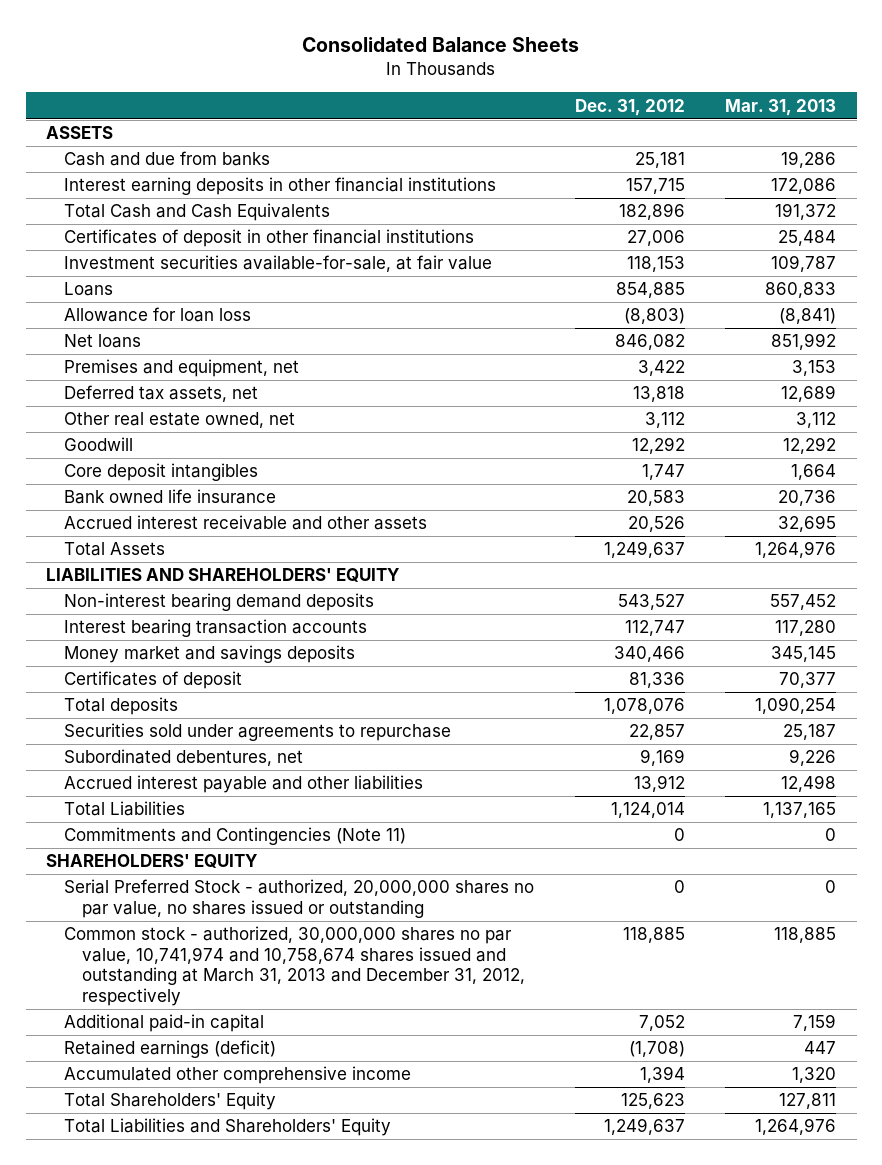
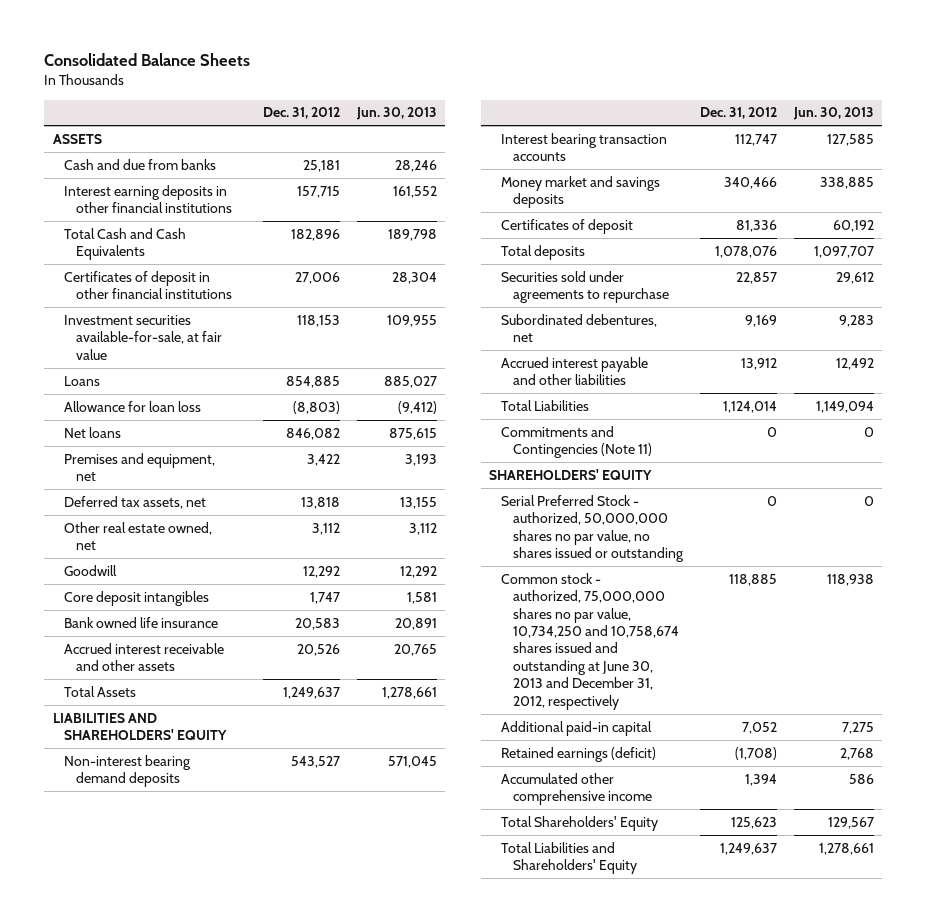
- | Dec. 31, 2012 | Mar. 31, 2013
+ | Dec. 31, 2012 | Jun. 30, 2013
- Serial Preferred Stock - authorized, 20,000,000 shares no par value, no shares issued or outstanding | 0 | 0
- Common stock - authorized, 30,000,000 shares no par value, 10,741,974 and 10,758,674 shares issued and outstanding at March 31, 2013 and December 31, 2012, respectively | 118,885 | 118,885
+ Serial Preferred Stock - authorized, 50,000,000 shares no par value, no shares issued or outstanding | 0 | 0
+ Common stock - authorized, 75,000,000 shares no par value, 10,734,250 and 10,758,674 shares issued and outstanding at June 30, 2013 and December 31, 2012, respectively | 118,885 | 118,938

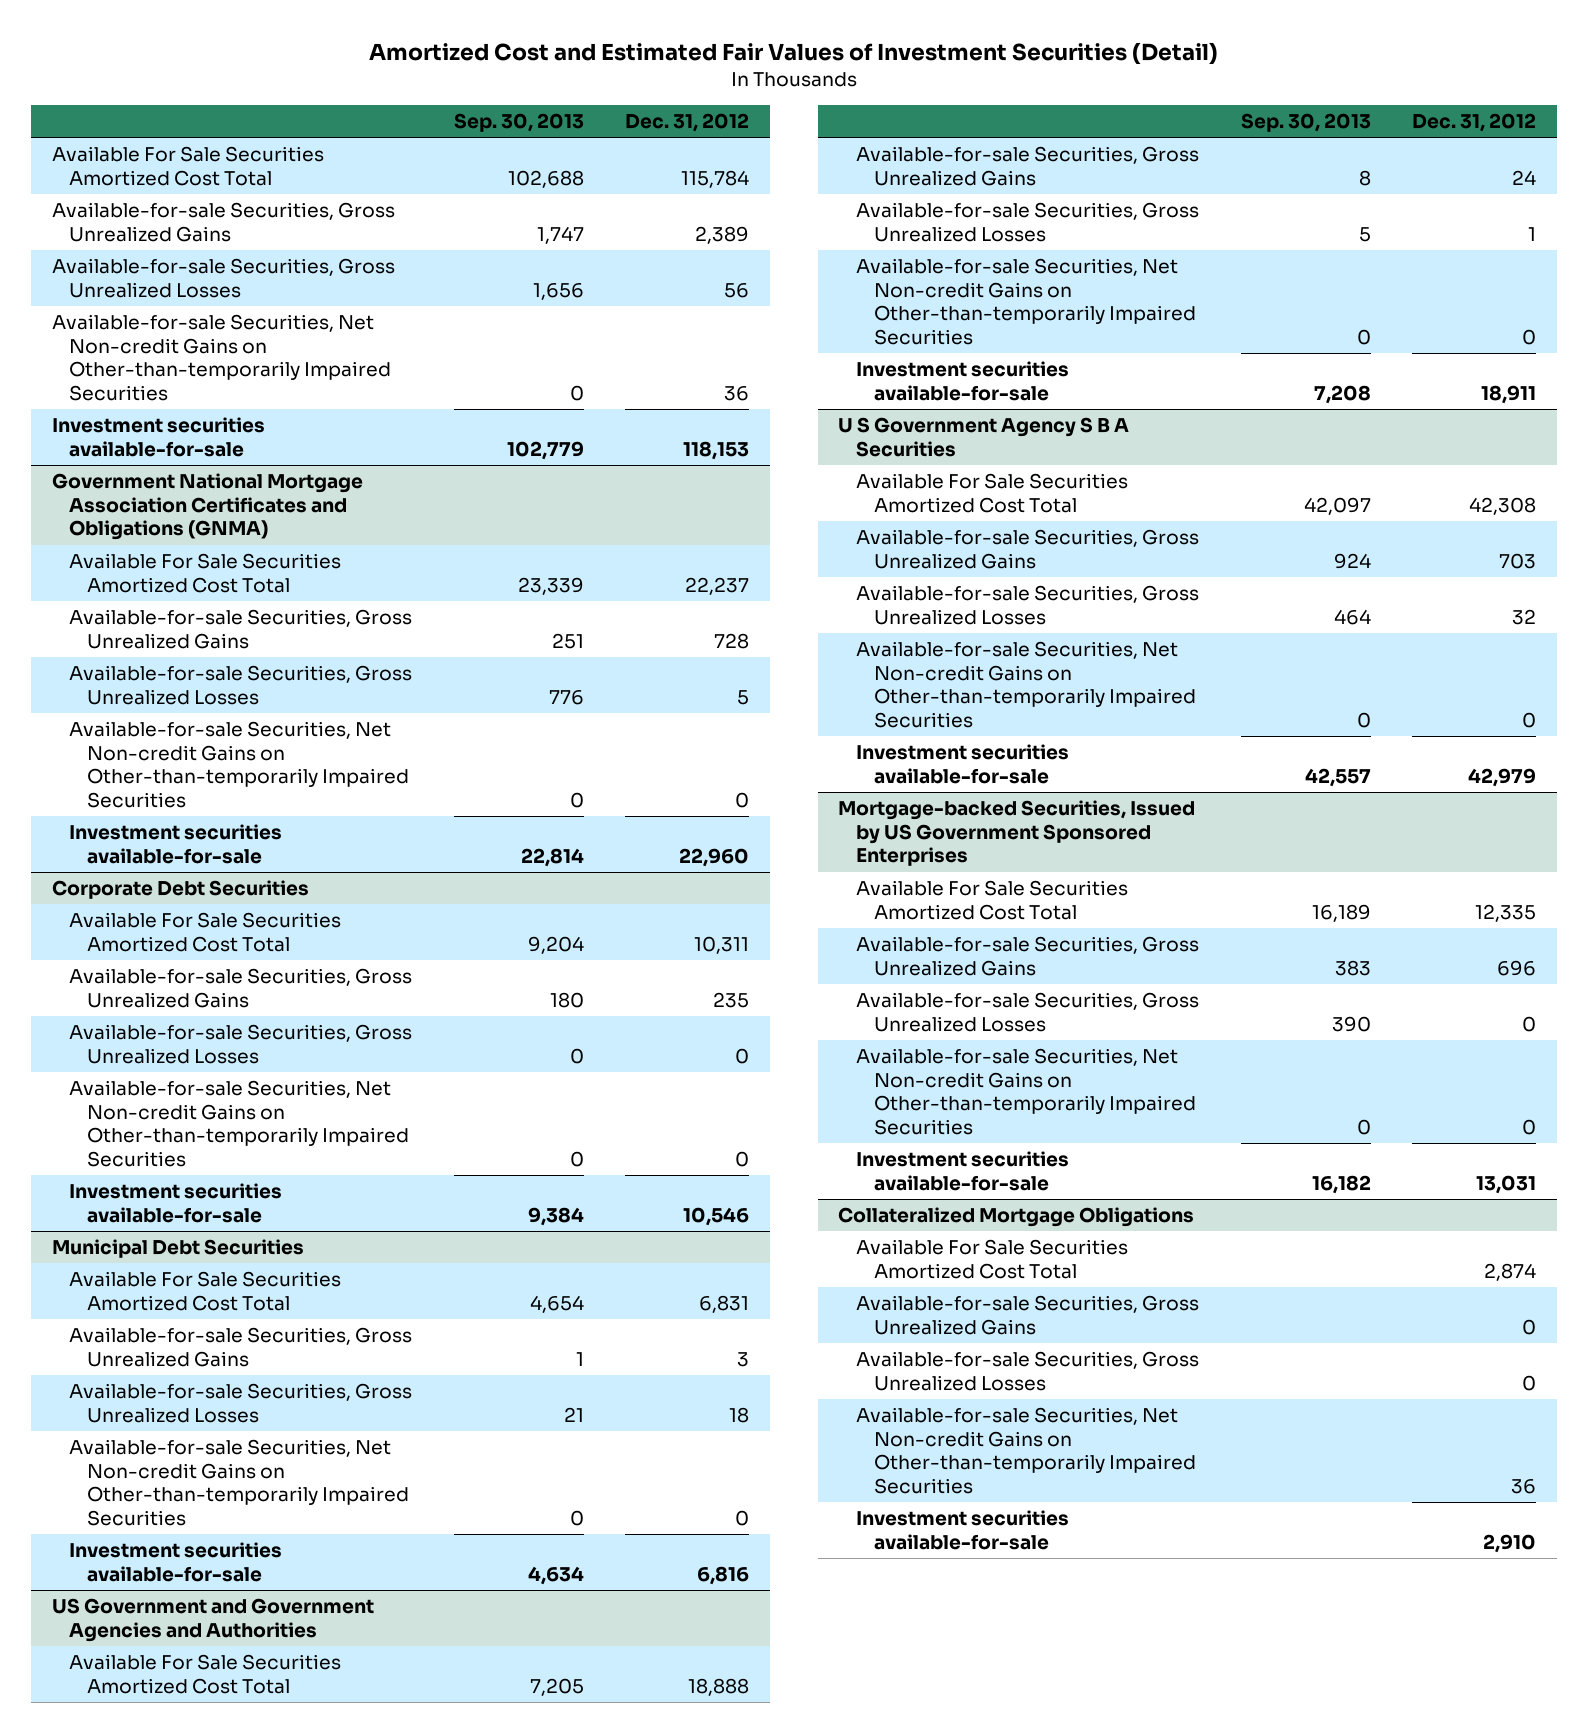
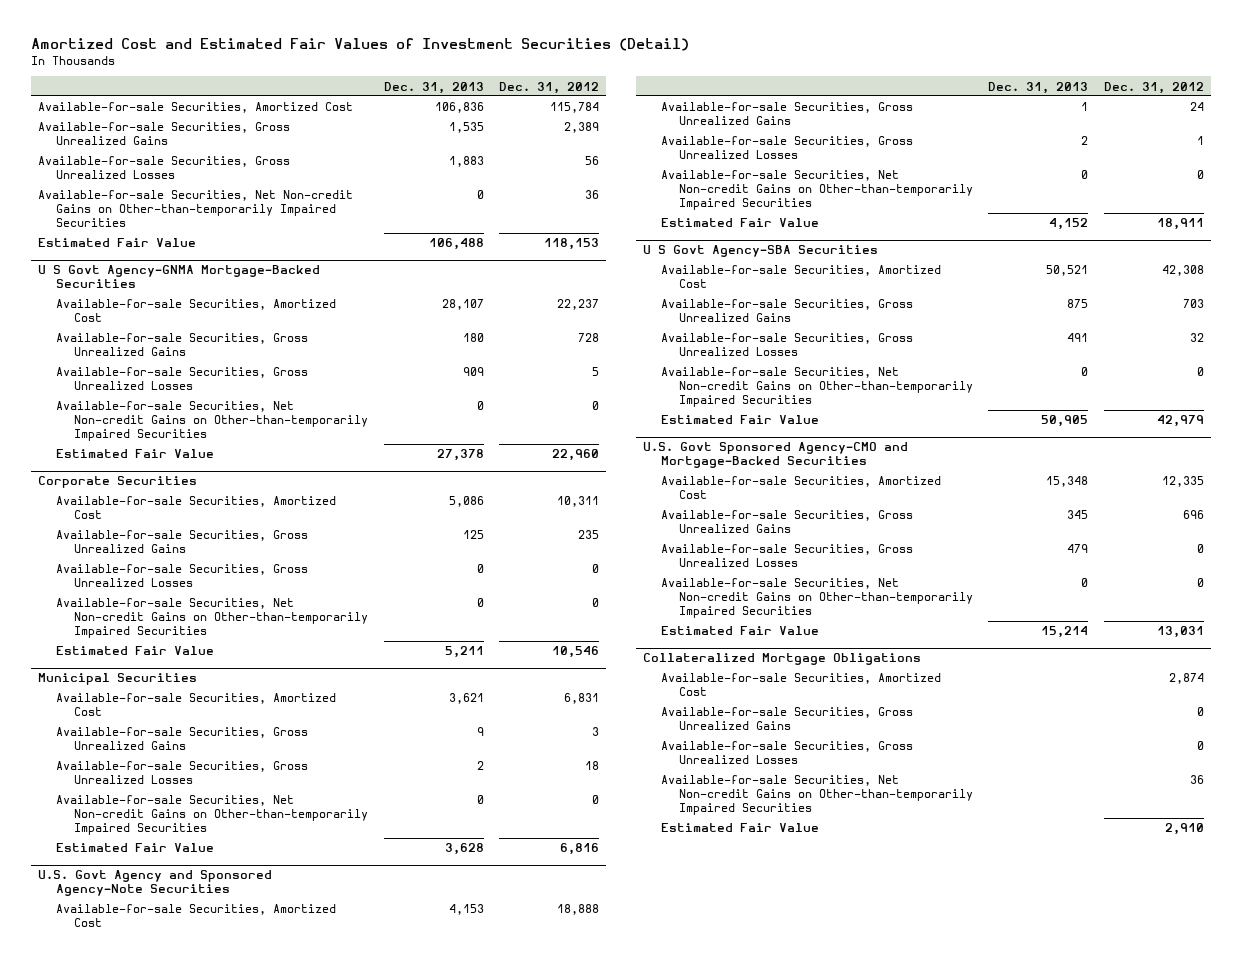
- | Sep. 30, 2013 | Dec. 31, 2012
+ | Dec. 31, 2013 | Dec. 31, 2012
- Available For Sale Securities Amortized Cost Total | 102,688 | 115,784
+ Available-for-sale Securities, Amortized Cost | 106,836 | 115,784
- Investment securities available-for-sale | 102,779 | 118,153
- Government National Mortgage Association Certificates and Obligations (GNMA)
- Available For Sale Securities Amortized Cost Total | 23,339 | 22,237
+ Estimated Fair Value | 106,488 | 118,153
+ U S Govt Agency-GNMA Mortgage-Backed Securities
+ Available-for-sale Securities, Amortized Cost | 28,107 | 22,237
- Investment securities available-for-sale | 22,814 | 22,960
- Corporate Debt Securities
- Available For Sale Securities Amortized Cost Total | 9,204 | 10,311
+ Estimated Fair Value | 27,378 | 22,960
+ Corporate Securities
+ Available-for-sale Securities, Amortized Cost | 5,086 | 10,311
- Investment securities available-for-sale | 9,384 | 10,546
- Municipal Debt Securities
- Available For Sale Securities Amortized Cost Total | 4,654 | 6,831
+ Estimated Fair Value | 5,211 | 10,546
+ Municipal Securities
+ Available-for-sale Securities, Amortized Cost | 3,621 | 6,831
- Investment securities available-for-sale | 4,634 | 6,816
- US Government and Government Agencies and Authorities
- Available For Sale Securities Amortized Cost Total | 7,205 | 18,888
+ Estimated Fair Value | 3,628 | 6,816
+ U.S. Govt Agency and Sponsored Agency-Note Securities
+ Available-for-sale Securities, Amortized Cost | 4,153 | 18,888
- Investment securities available-for-sale | 7,208 | 18,911
- U S Government Agency S B A Securities
- Available For Sale Securities Amortized Cost Total | 42,097 | 42,308
+ Estimated Fair Value | 4,152 | 18,911
+ U S Govt Agency-SBA Securities
+ Available-for-sale Securities, Amortized Cost | 50,521 | 42,308
- Investment securities available-for-sale | 42,557 | 42,979
- Mortgage-backed Securities, Issued by US Government Sponsored Enterprises
- Available For Sale Securities Amortized Cost Total | 16,189 | 12,335
+ Estimated Fair Value | 50,905 | 42,979
+ U.S. Govt Sponsored Agency-CMO and Mortgage-Backed Securities
+ Available-for-sale Securities, Amortized Cost | 15,348 | 12,335
- Investment securities available-for-sale | 16,182 | 13,031
+ Estimated Fair Value | 15,214 | 13,031
@ Collateralized Mortgage Obligations
- Available For Sale Securities Amortized Cost Total | | 2,874
+ Available-for-sale Securities, Amortized Cost | | 2,874
- Investment securities available-for-sale | | 2,910
+ Estimated Fair Value | | 2,910

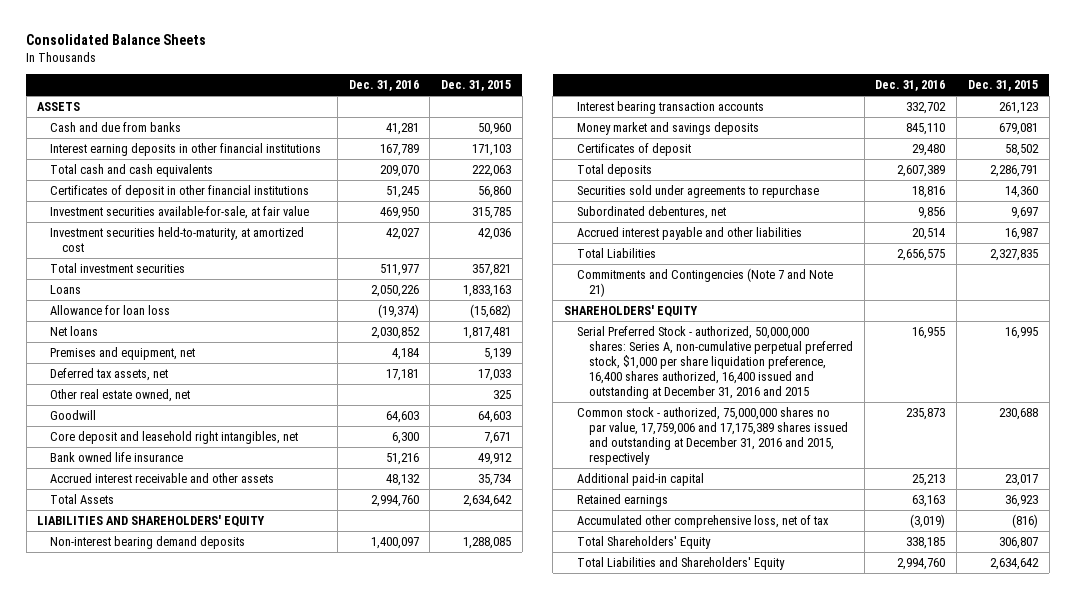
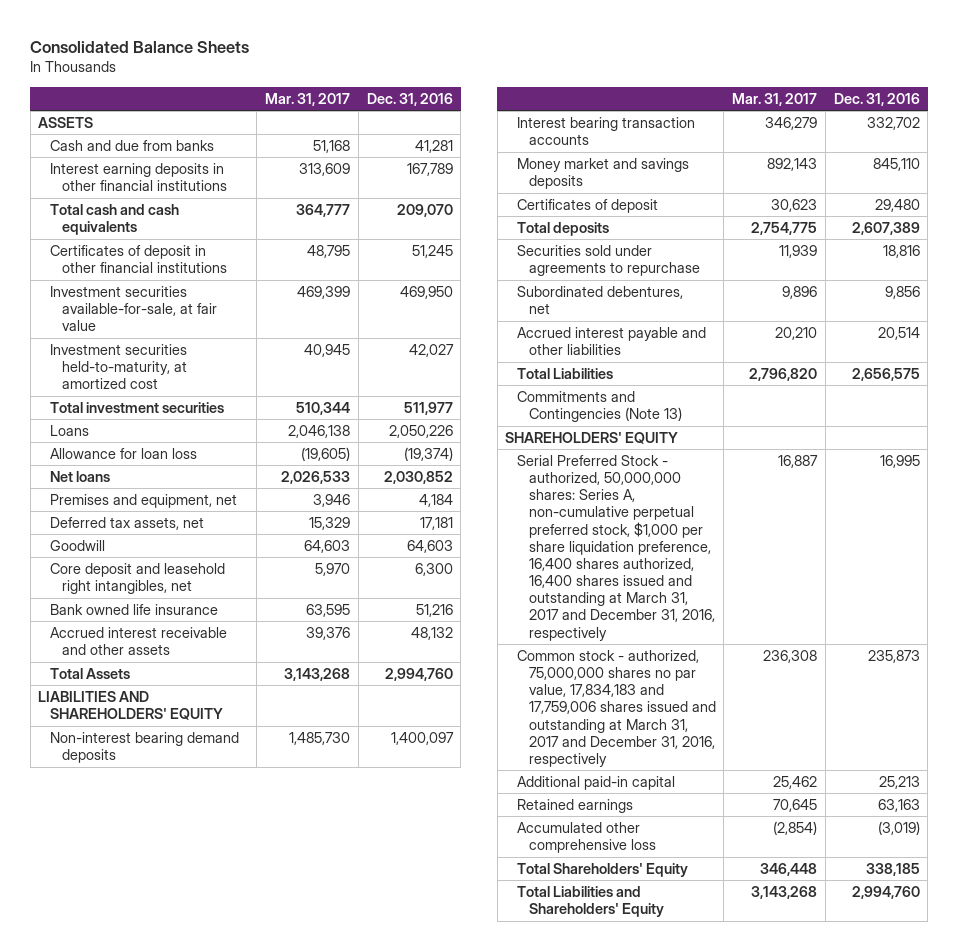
- | Dec. 31, 2016 | Dec. 31, 2015
+ | Mar. 31, 2017 | Dec. 31, 2016
- Other real estate owned, net | | 325
- Commitments and Contingencies (Note 7 and Note 21)
+ Commitments and Contingencies (Note 13)
- Serial Preferred Stock - authorized, 50,000,000 shares: Series A, non-cumulative perpetual preferred stock, $1,000 per share liquidation preference, 16,400 shares authorized, 16,400 issued and outstanding at December 31, 2016 and 2015 | 16,955 | 16,995
- Common stock - authorized, 75,000,000 shares no par value, 17,759,006 and 17,175,389 shares issued and outstanding at December 31, 2016 and 2015, respectively | 235,873 | 230,688
+ Serial Preferred Stock - authorized, 50,000,000 shares: Series A, non-cumulative perpetual preferred stock, $1,000 per share liquidation preference, 16,400 shares authorized, 16,400 shares issued and outstanding at March 31, 2017 and December 31, 2016, respectively | 16,887 | 16,995
+ Common stock - authorized, 75,000,000 shares no par value, 17,834,183 and 17,759,006 shares issued and outstanding at March 31, 2017 and December 31, 2016, respectively | 236,308 | 235,873
- Accumulated other comprehensive loss, net of tax | (3,019) | (816)
+ Accumulated other comprehensive loss | (2,854) | (3,019)

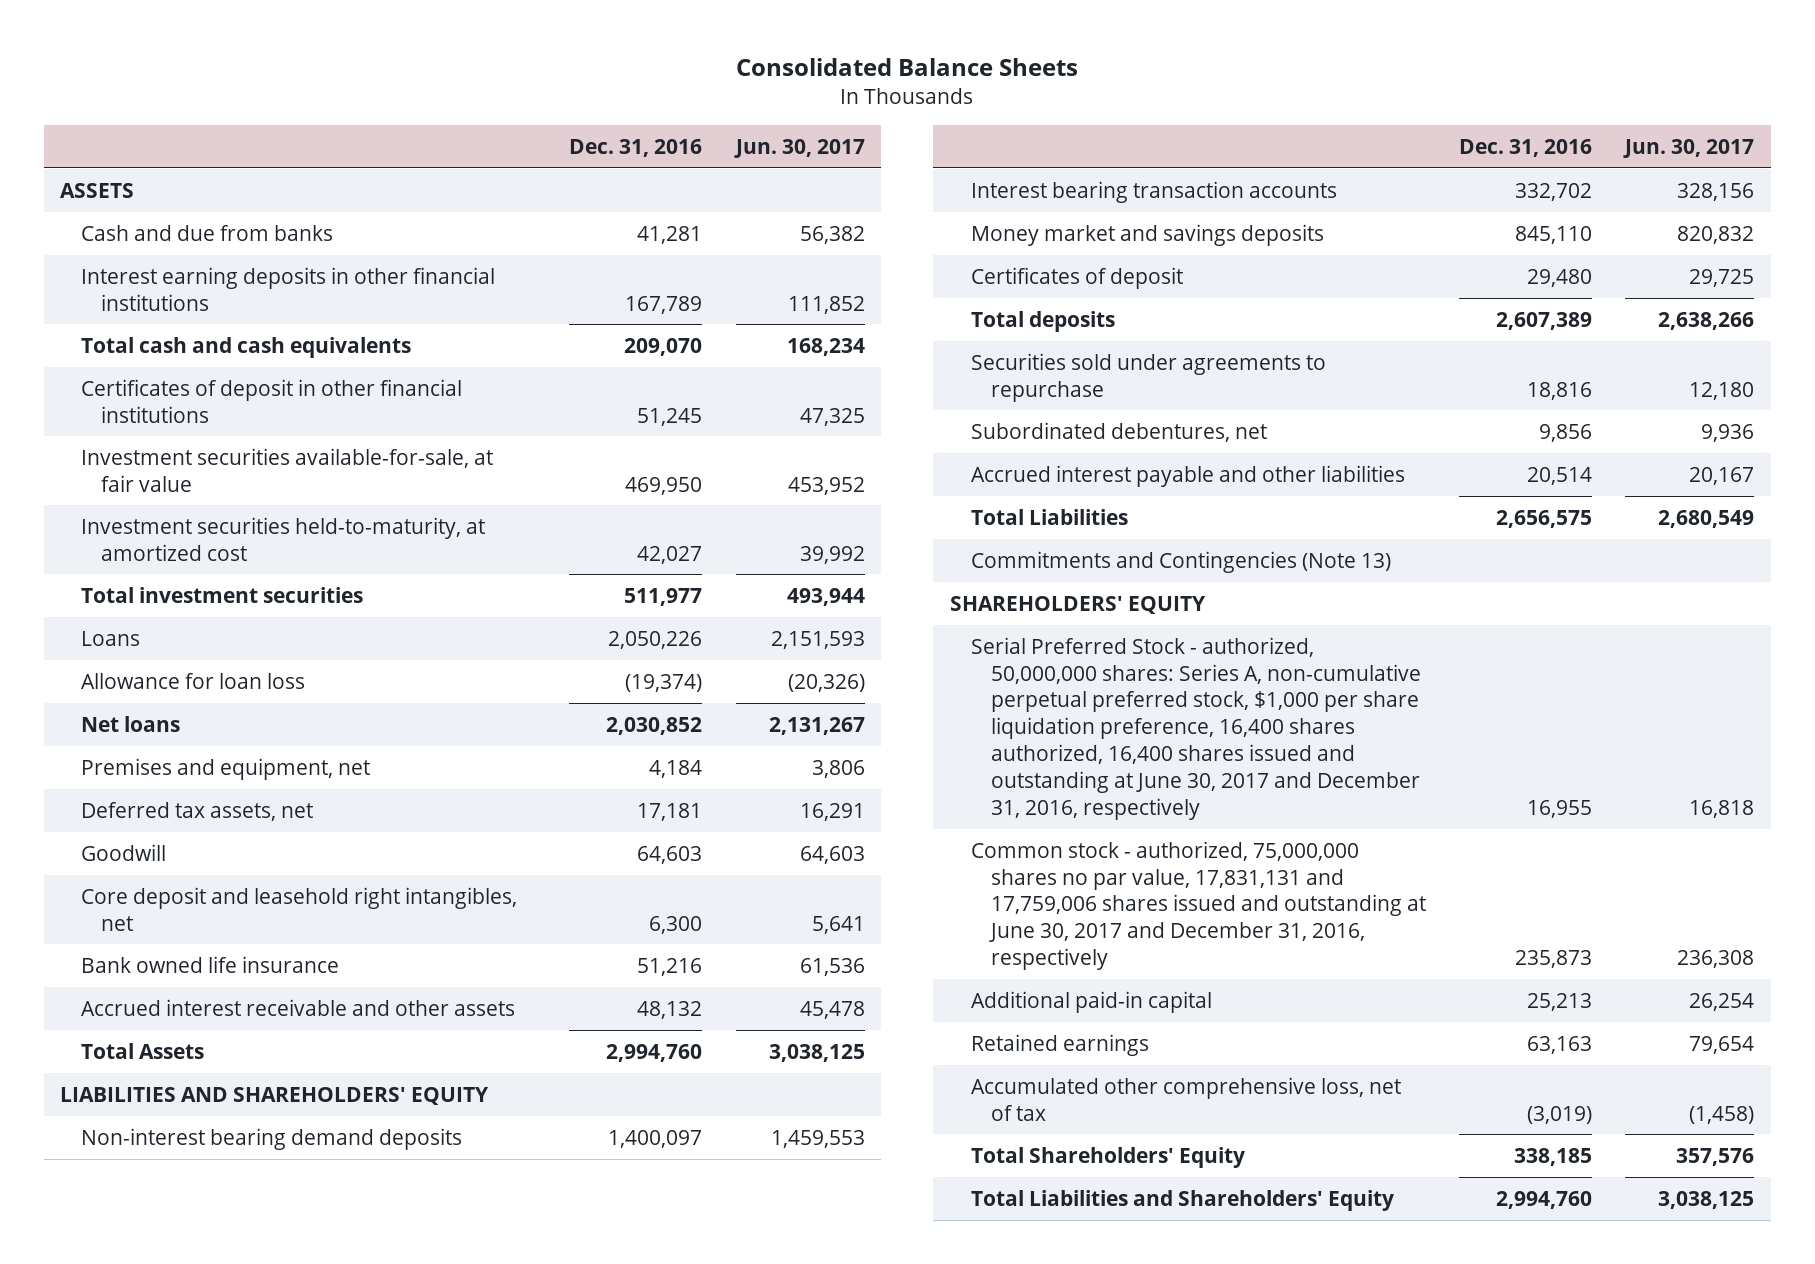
- | Mar. 31, 2017 | Dec. 31, 2016
+ | Dec. 31, 2016 | Jun. 30, 2017
- Serial Preferred Stock - authorized, 50,000,000 shares: Series A, non-cumulative perpetual preferred stock, $1,000 per share liquidation preference, 16,400 shares authorized, 16,400 shares issued and outstanding at March 31, 2017 and December 31, 2016, respectively | 16,887 | 16,995
- Common stock - authorized, 75,000,000 shares no par value, 17,834,183 and 17,759,006 shares issued and outstanding at March 31, 2017 and December 31, 2016, respectively | 236,308 | 235,873
+ Serial Preferred Stock - authorized, 50,000,000 shares: Series A, non-cumulative perpetual preferred stock, $1,000 per share liquidation preference, 16,400 shares authorized, 16,400 shares issued and outstanding at June 30, 2017 and December 31, 2016, respectively | 16,955 | 16,818
+ Common stock - authorized, 75,000,000 shares no par value, 17,831,131 and 17,759,006 shares issued and outstanding at June 30, 2017 and December 31, 2016, respectively | 235,873 | 236,308
- Accumulated other comprehensive loss | (2,854) | (3,019)
+ Accumulated other comprehensive loss, net of tax | (3,019) | (1,458)

